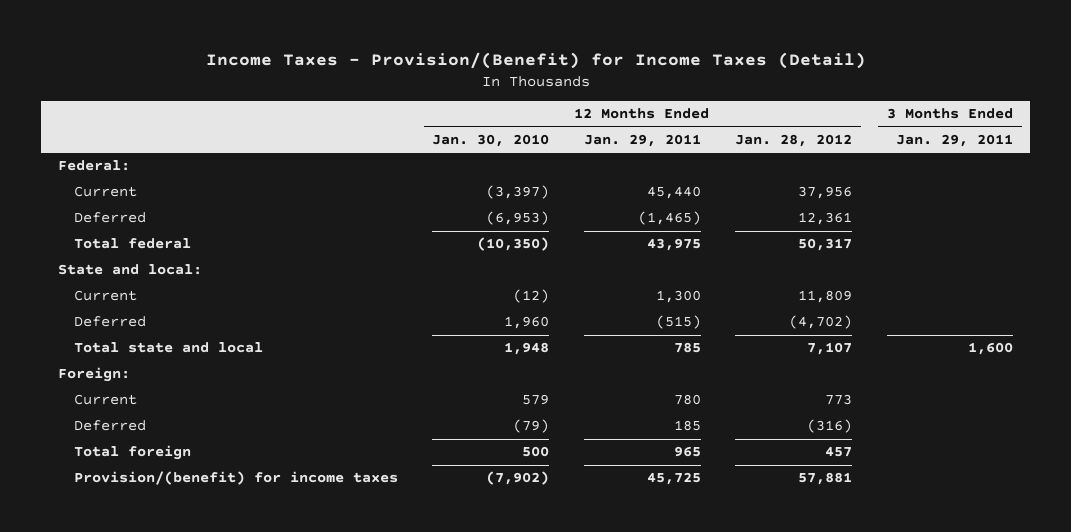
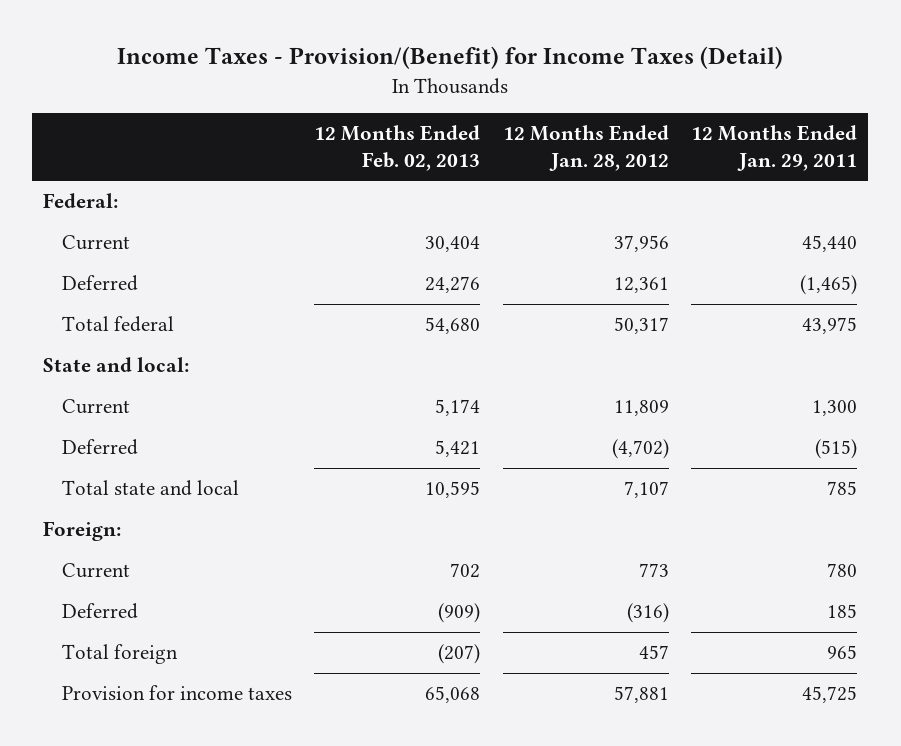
- | 12 Months Ended Jan. 30, 2010 | 12 Months Ended Jan. 29, 2011 | 12 Months Ended Jan. 28, 2012 | 3 Months Ended Jan. 29, 2011
+ | 12 Months Ended Feb. 02, 2013 | 12 Months Ended Jan. 28, 2012 | 12 Months Ended Jan. 29, 2011
- Provision/(benefit) for income taxes | (7,902) | 45,725 | 57,881 |
+ Provision for income taxes | 65,068 | 57,881 | 45,725

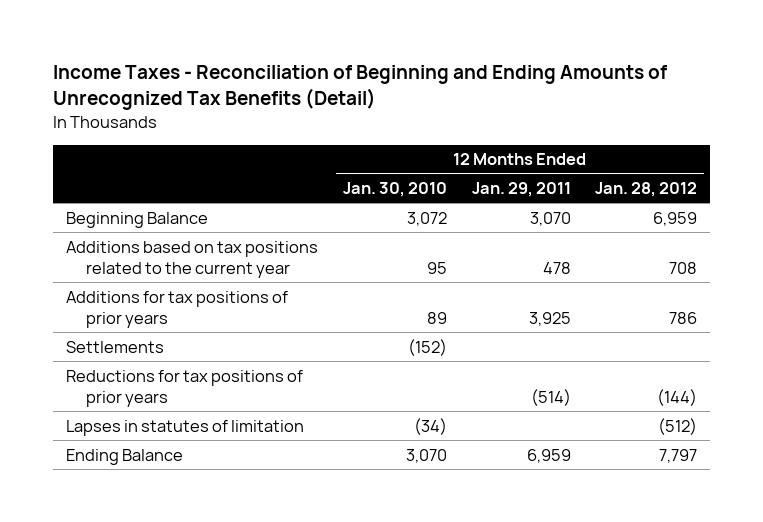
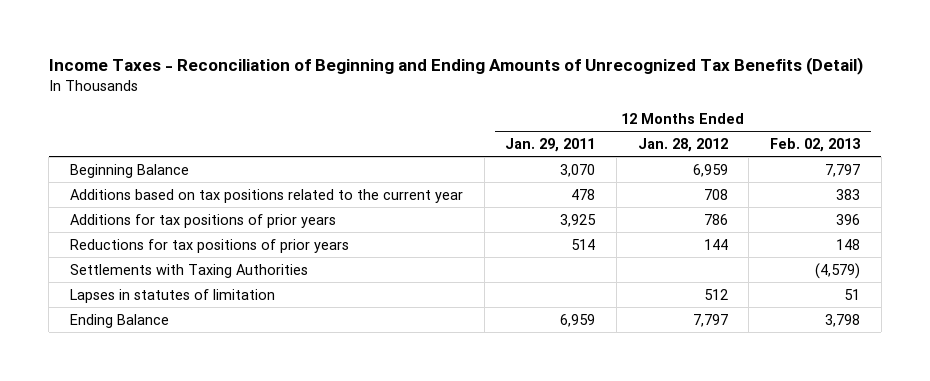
- | 12 Months Ended Jan. 30, 2010 | 12 Months Ended Jan. 29, 2011 | 12 Months Ended Jan. 28, 2012
+ | 12 Months Ended Jan. 29, 2011 | 12 Months Ended Jan. 28, 2012 | 12 Months Ended Feb. 02, 2013
- Settlements | (152) | |
- Reductions for tax positions of prior years | | (514) | (144)
- Lapses in statutes of limitation | (34) | | (512)
+ Reductions for tax positions of prior years | 514 | 144 | 148
+ Settlements with Taxing Authorities | | | (4,579)
+ Lapses in statutes of limitation | | 512 | 51

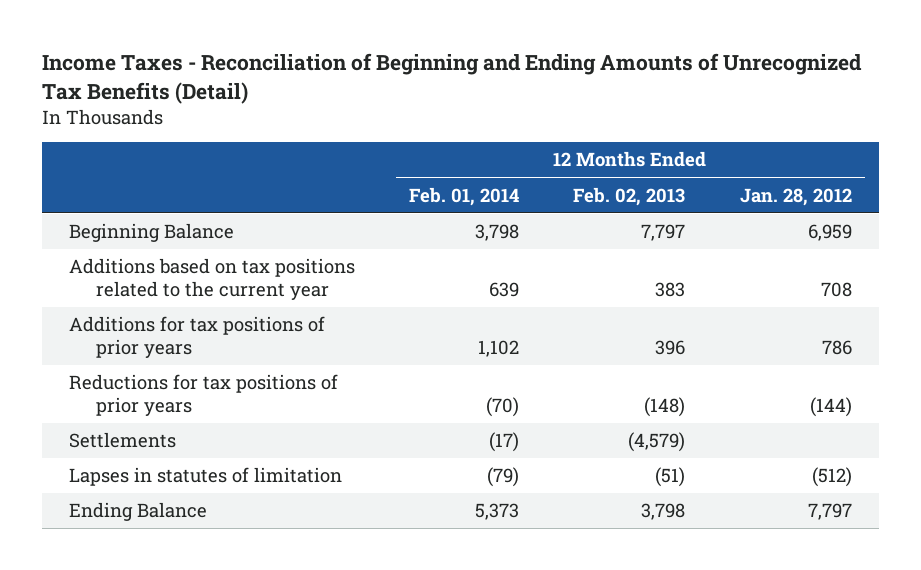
- | 12 Months Ended Jan. 29, 2011 | 12 Months Ended Jan. 28, 2012 | 12 Months Ended Feb. 02, 2013
+ | 12 Months Ended Feb. 01, 2014 | 12 Months Ended Feb. 02, 2013 | 12 Months Ended Jan. 28, 2012
- Reductions for tax positions of prior years | 514 | 144 | 148
- Settlements with Taxing Authorities | | | (4,579)
- Lapses in statutes of limitation | | 512 | 51
+ Reductions for tax positions of prior years | (70) | (148) | (144)
+ Settlements | (17) | (4,579) |
+ Lapses in statutes of limitation | (79) | (51) | (512)

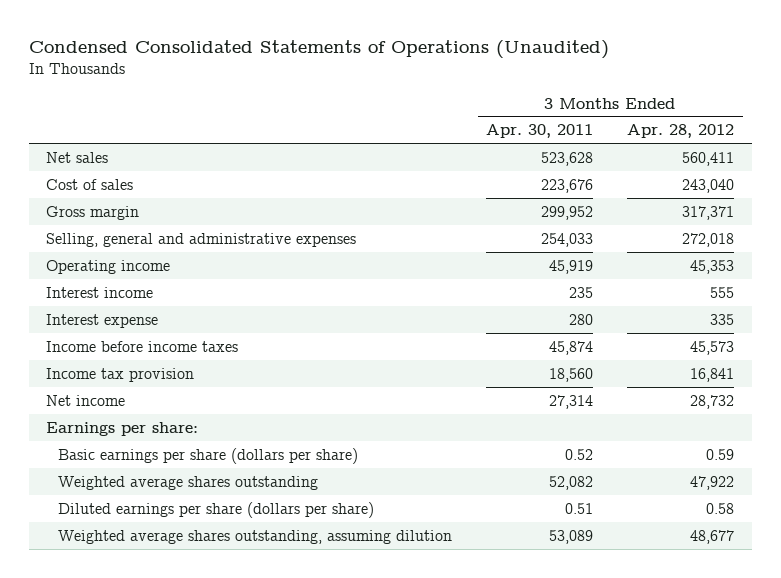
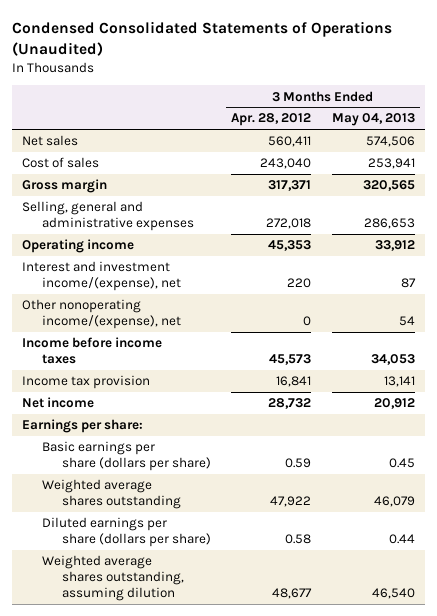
- | 3 Months Ended Apr. 30, 2011 | 3 Months Ended Apr. 28, 2012
+ | 3 Months Ended Apr. 28, 2012 | 3 Months Ended May 04, 2013
- Interest income | 235 | 555
- Interest expense | 280 | 335
+ Interest and investment income/(expense), net | 220 | 87
+ Other nonoperating income/(expense), net | 0 | 54

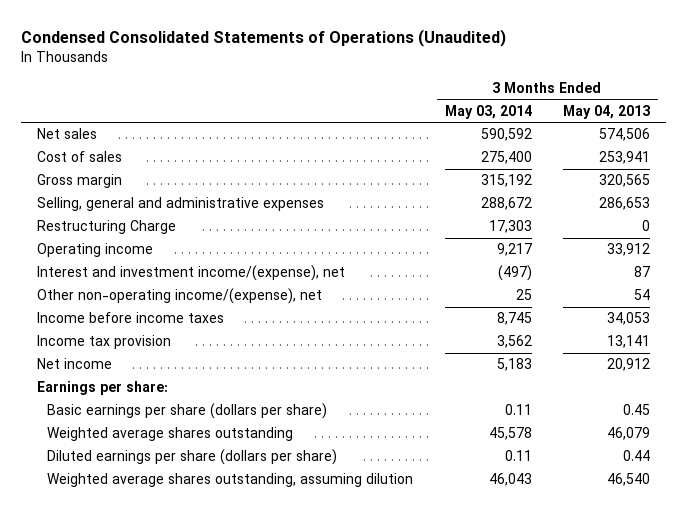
- | 3 Months Ended Apr. 28, 2012 | 3 Months Ended May 04, 2013
+ | 3 Months Ended May 03, 2014 | 3 Months Ended May 04, 2013
+ Restructuring Charge | 17,303 | 0
- Other nonoperating income/(expense), net | 0 | 54
+ Other non-operating income/(expense), net | 25 | 54

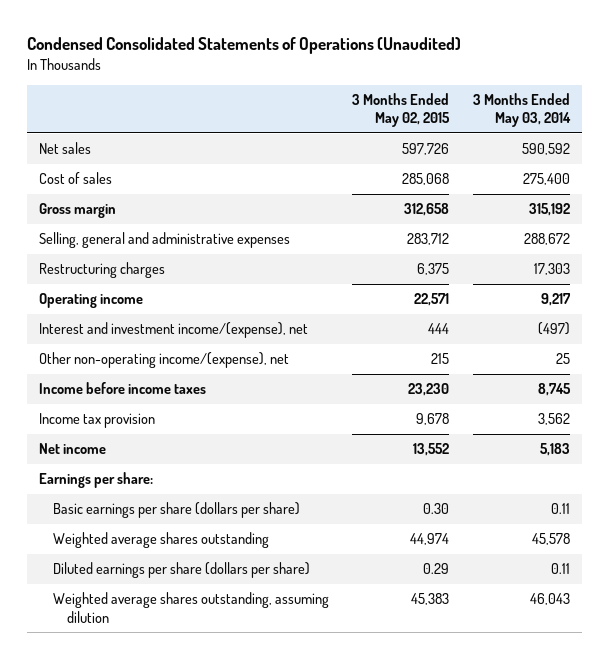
- | 3 Months Ended May 03, 2014 | 3 Months Ended May 04, 2013
+ | 3 Months Ended May 02, 2015 | 3 Months Ended May 03, 2014
- Restructuring Charge | 17,303 | 0
+ Restructuring charges | 6,375 | 17,303

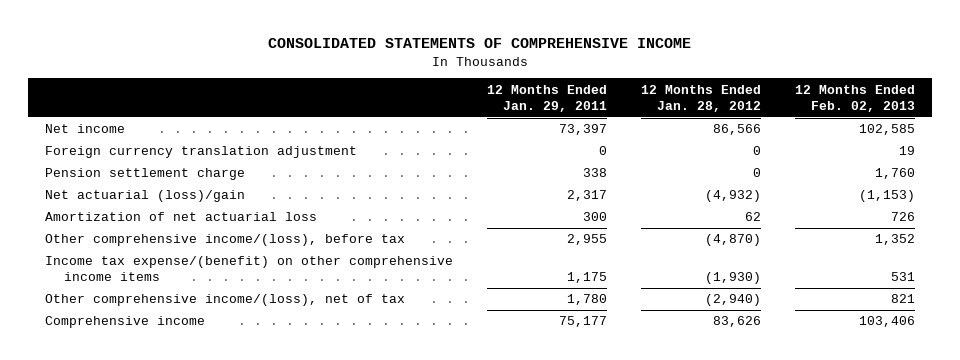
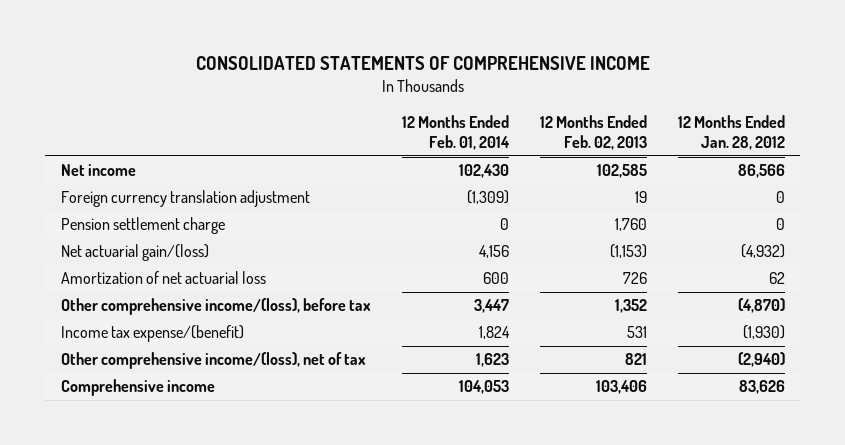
- | 12 Months Ended Jan. 29, 2011 | 12 Months Ended Jan. 28, 2012 | 12 Months Ended Feb. 02, 2013
+ | 12 Months Ended Feb. 01, 2014 | 12 Months Ended Feb. 02, 2013 | 12 Months Ended Jan. 28, 2012
- Net actuarial (loss)/gain | 2,317 | (4,932) | (1,153)
+ Net actuarial gain/(loss) | 4,156 | (1,153) | (4,932)
- Income tax expense/(benefit) on other comprehensive income items | 1,175 | (1,930) | 531
+ Income tax expense/(benefit) | 1,824 | 531 | (1,930)

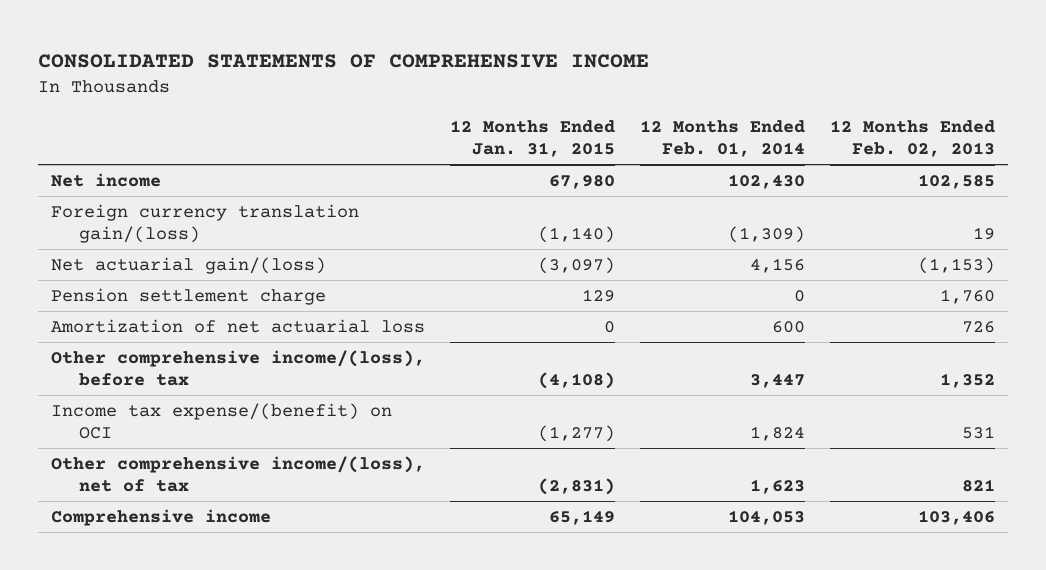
- | 12 Months Ended Feb. 01, 2014 | 12 Months Ended Feb. 02, 2013 | 12 Months Ended Jan. 28, 2012
+ | 12 Months Ended Jan. 31, 2015 | 12 Months Ended Feb. 01, 2014 | 12 Months Ended Feb. 02, 2013
- Foreign currency translation adjustment | (1,309) | 19 | 0
+ Foreign currency translation gain/(loss) | (1,140) | (1,309) | 19
moved down: Pension settlement charge | 129 | 0 | 1,760
- Income tax expense/(benefit) | 1,824 | 531 | (1,930)
+ Income tax expense/(benefit) on OCI | (1,277) | 1,824 | 531

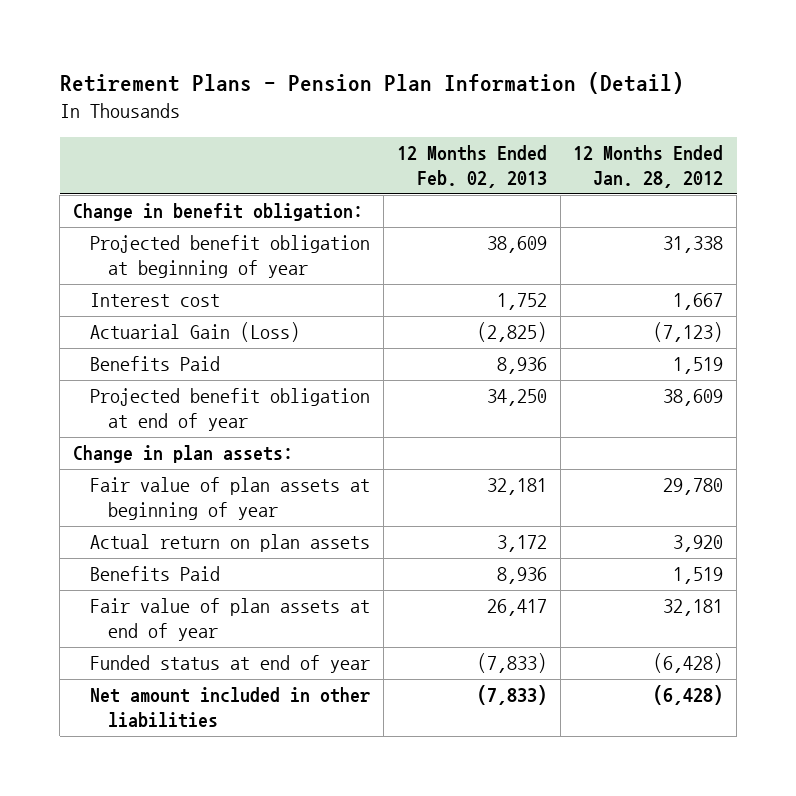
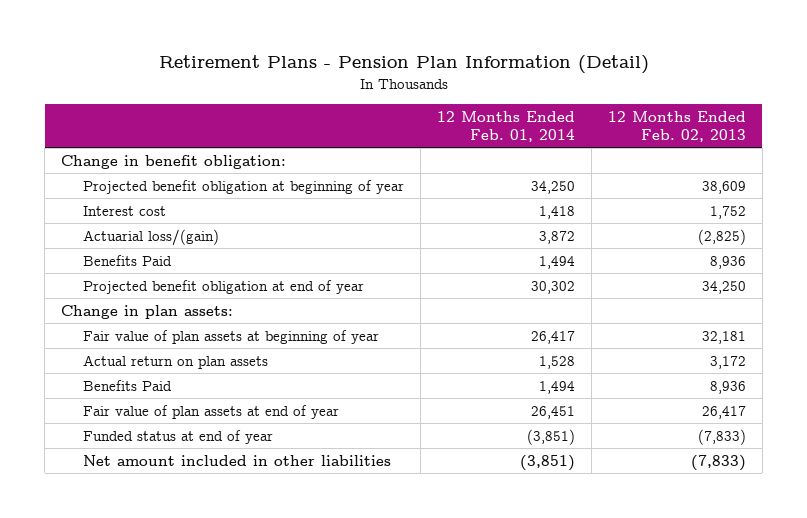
- | 12 Months Ended Feb. 02, 2013 | 12 Months Ended Jan. 28, 2012
+ | 12 Months Ended Feb. 01, 2014 | 12 Months Ended Feb. 02, 2013
- Actuarial Gain (Loss) | (2,825) | (7,123)
+ Actuarial loss/(gain) | 3,872 | (2,825)

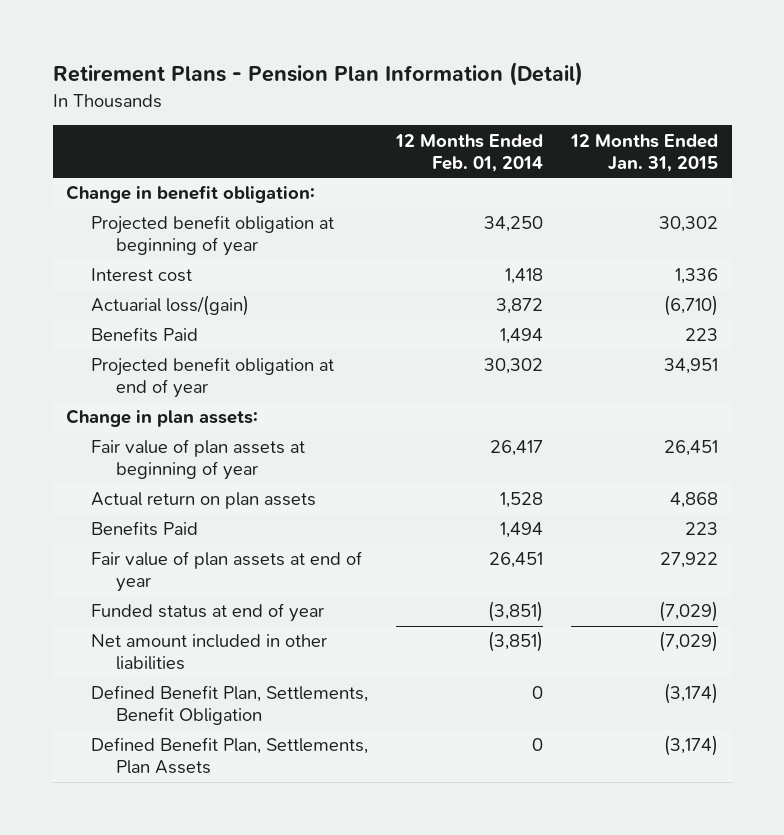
- | 12 Months Ended Feb. 01, 2014 | 12 Months Ended Feb. 02, 2013
+ | 12 Months Ended Feb. 01, 2014 | 12 Months Ended Jan. 31, 2015
+ Defined Benefit Plan, Settlements, Benefit Obligation | 0 | (3,174)
+ Defined Benefit Plan, Settlements, Plan Assets | 0 | (3,174)

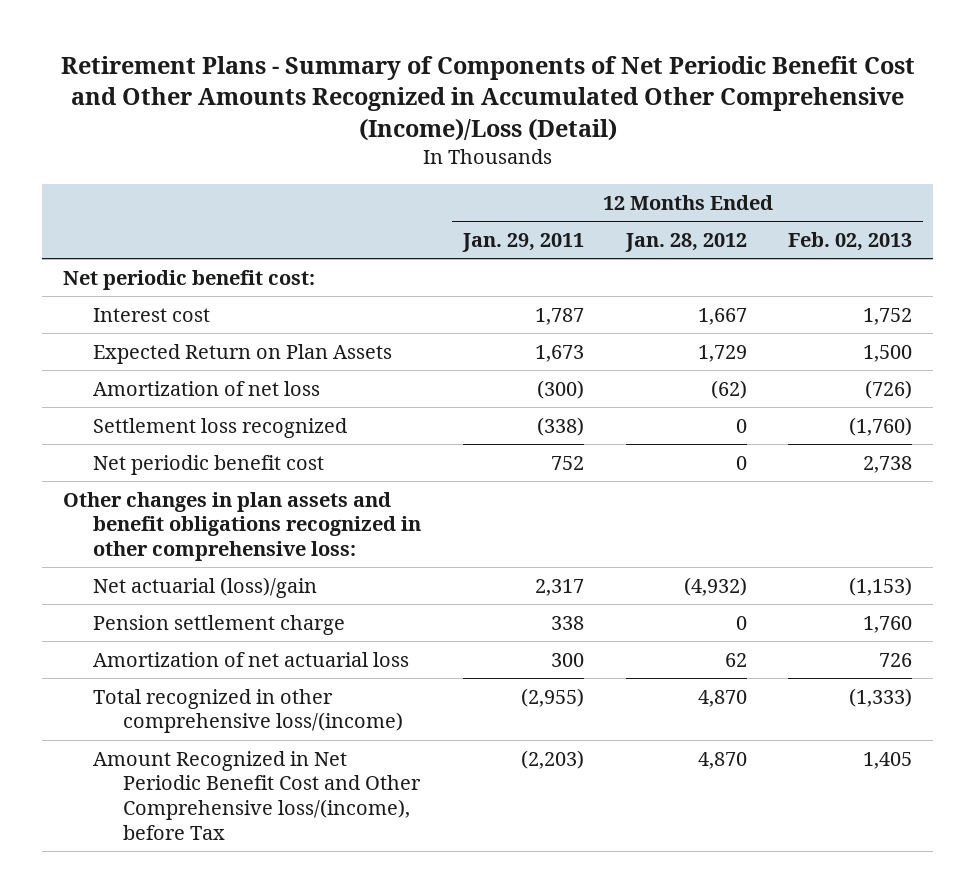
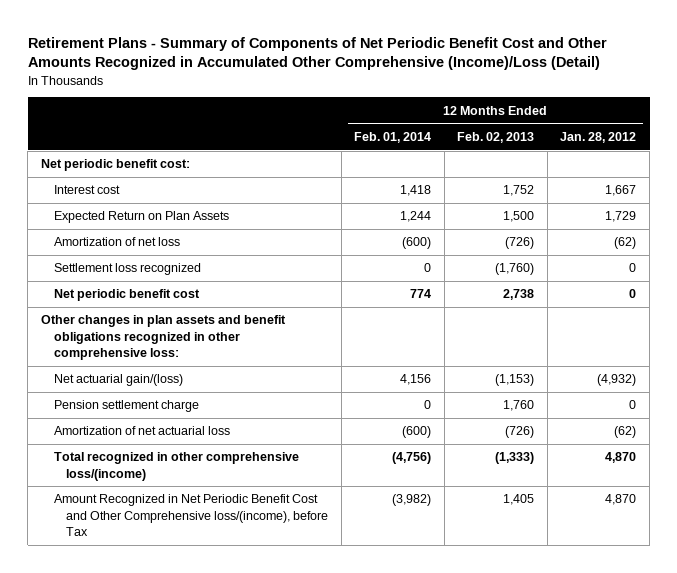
- | 12 Months Ended Jan. 29, 2011 | 12 Months Ended Jan. 28, 2012 | 12 Months Ended Feb. 02, 2013
+ | 12 Months Ended Feb. 01, 2014 | 12 Months Ended Feb. 02, 2013 | 12 Months Ended Jan. 28, 2012
- Net actuarial (loss)/gain | 2,317 | (4,932) | (1,153)
+ Net actuarial gain/(loss) | 4,156 | (1,153) | (4,932)
- Amortization of net actuarial loss | 300 | 62 | 726
+ Amortization of net actuarial loss | (600) | (726) | (62)

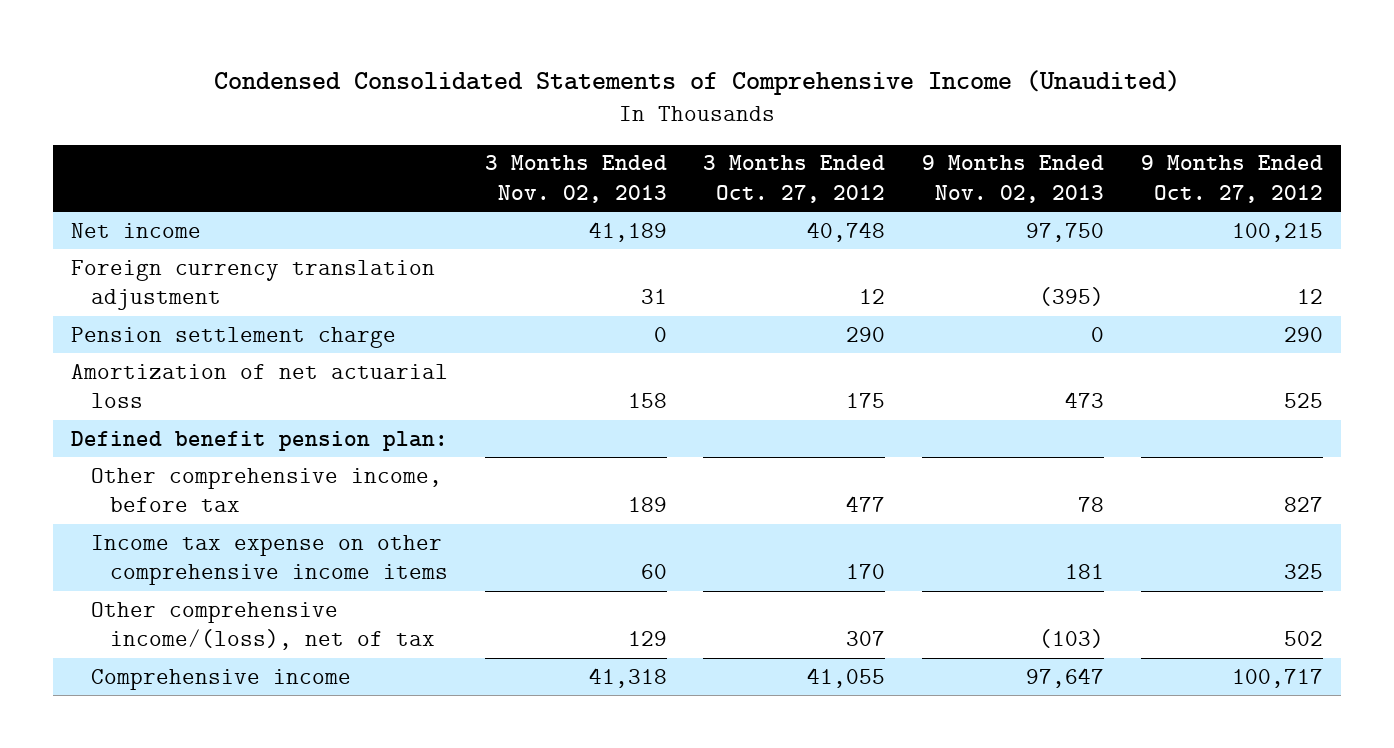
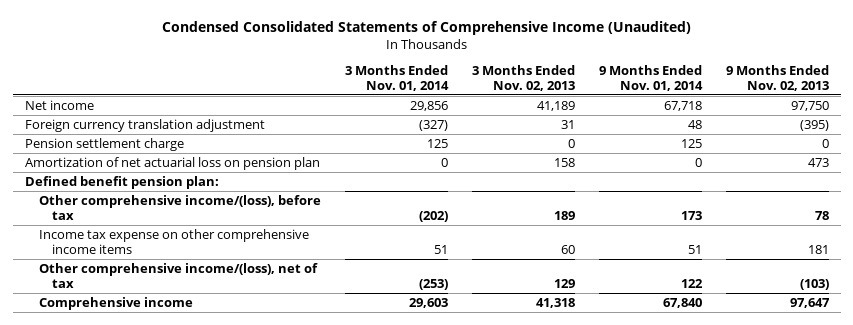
- | 3 Months Ended Nov. 02, 2013 | 3 Months Ended Oct. 27, 2012 | 9 Months Ended Nov. 02, 2013 | 9 Months Ended Oct. 27, 2012
+ | 3 Months Ended Nov. 01, 2014 | 3 Months Ended Nov. 02, 2013 | 9 Months Ended Nov. 01, 2014 | 9 Months Ended Nov. 02, 2013
- Amortization of net actuarial loss | 158 | 175 | 473 | 525
+ Amortization of net actuarial loss on pension plan | 0 | 158 | 0 | 473
- Other comprehensive income, before tax | 189 | 477 | 78 | 827
+ Other comprehensive income/(loss), before tax | (202) | 189 | 173 | 78

